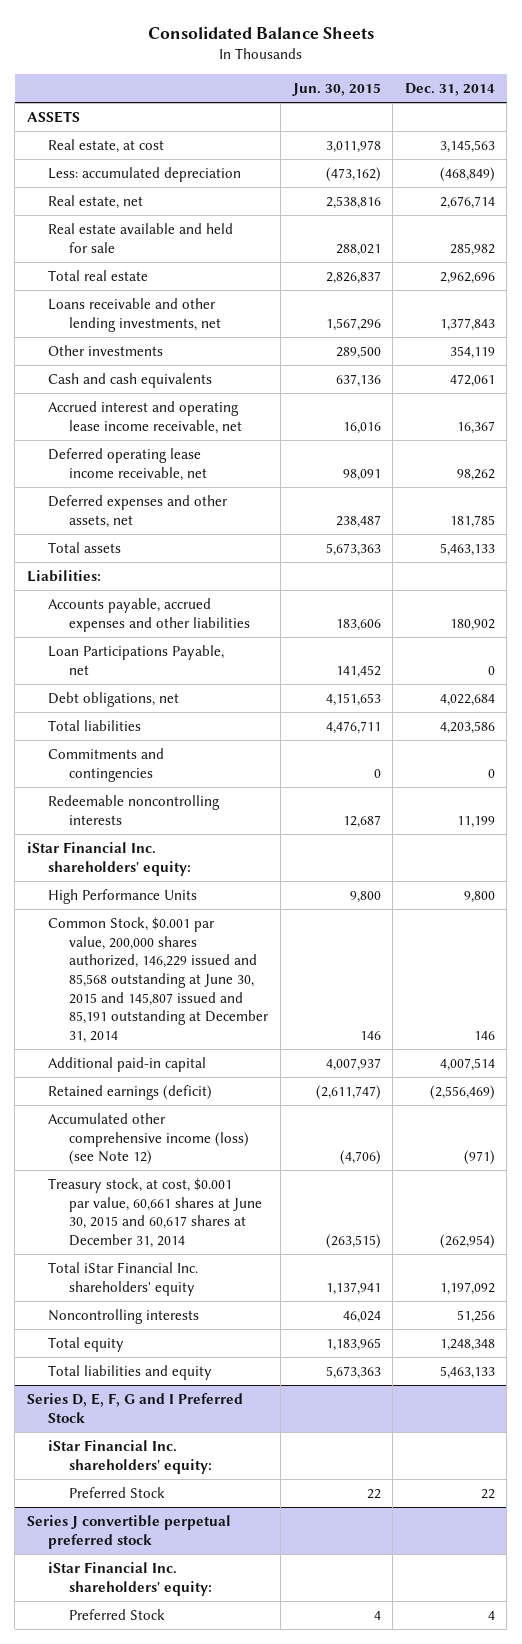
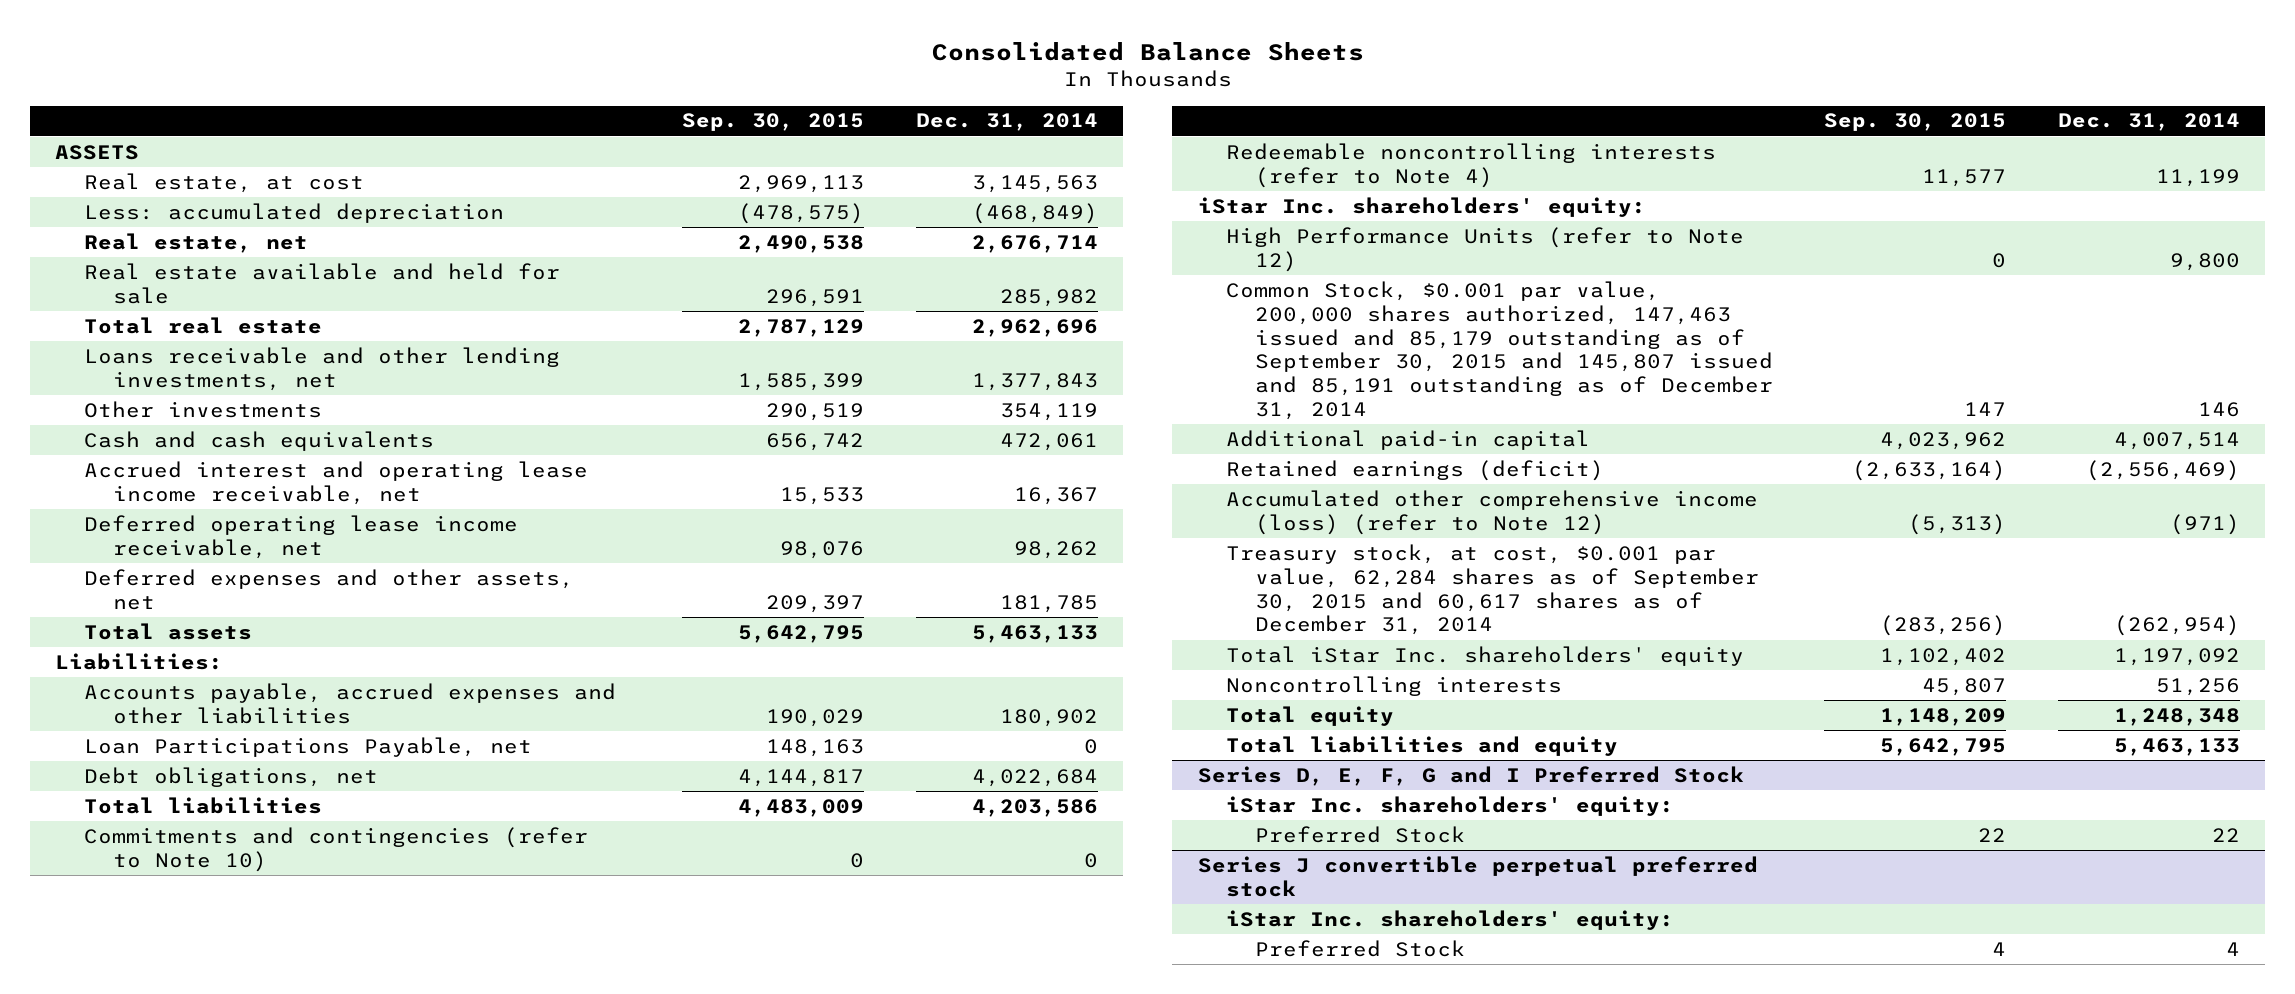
- | Jun. 30, 2015 | Dec. 31, 2014
+ | Sep. 30, 2015 | Dec. 31, 2014
- Commitments and contingencies | 0 | 0
- Redeemable noncontrolling interests | 12,687 | 11,199
- iStar Financial Inc. shareholders' equity:
- High Performance Units | 9,800 | 9,800
- Common Stock, $0.001 par value, 200,000 shares authorized, 146,229 issued and 85,568 outstanding at June 30, 2015 and 145,807 issued and 85,191 outstanding at December 31, 2014 | 146 | 146
+ Commitments and contingencies (refer to Note 10) | 0 | 0
+ Redeemable noncontrolling interests (refer to Note 4) | 11,577 | 11,199
+ iStar Inc. shareholders' equity:
+ High Performance Units (refer to Note 12) | 0 | 9,800
+ Common Stock, $0.001 par value, 200,000 shares authorized, 147,463 issued and 85,179 outstanding as of September 30, 2015 and 145,807 issued and 85,191 outstanding as of December 31, 2014 | 147 | 146
- Accumulated other comprehensive income (loss) (see Note 12) | (4,706) | (971)
- Treasury stock, at cost, $0.001 par value, 60,661 shares at June 30, 2015 and 60,617 shares at December 31, 2014 | (263,515) | (262,954)
- Total iStar Financial Inc. shareholders' equity | 1,137,941 | 1,197,092
+ Accumulated other comprehensive income (loss) (refer to Note 12) | (5,313) | (971)
+ Treasury stock, at cost, $0.001 par value, 62,284 shares as of September 30, 2015 and 60,617 shares as of December 31, 2014 | (283,256) | (262,954)
+ Total iStar Inc. shareholders' equity | 1,102,402 | 1,197,092
@ Series D, E, F, G and I Preferred Stock
- iStar Financial Inc. shareholders' equity:
+ iStar Inc. shareholders' equity:
@ Series J convertible perpetual preferred stock
- iStar Financial Inc. shareholders' equity:
+ iStar Inc. shareholders' equity:

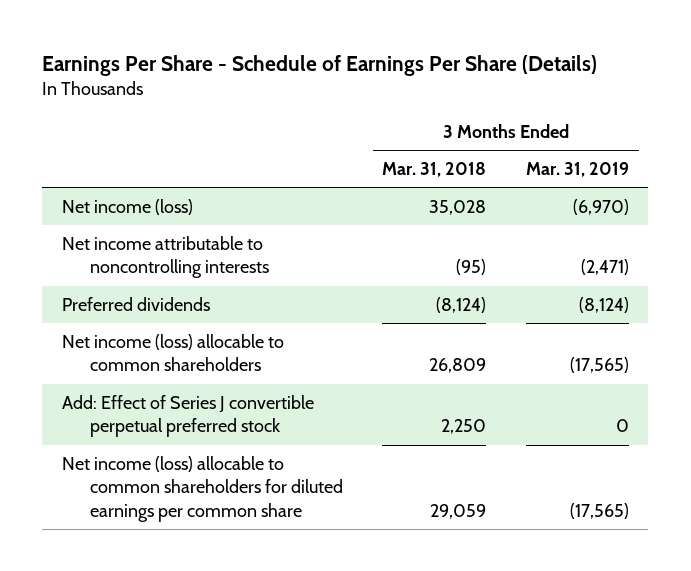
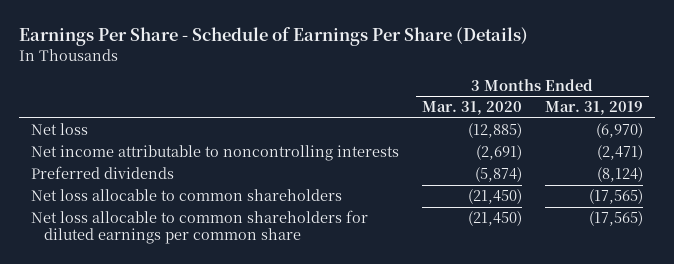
- | 3 Months Ended Mar. 31, 2018 | 3 Months Ended Mar. 31, 2019
+ | 3 Months Ended Mar. 31, 2020 | 3 Months Ended Mar. 31, 2019
- Net income (loss) | 35,028 | (6,970)
+ Net loss | (12,885) | (6,970)
- Net income (loss) allocable to common shareholders | 26,809 | (17,565)
- Add: Effect of Series J convertible perpetual preferred stock | 2,250 | 0
- Net income (loss) allocable to common shareholders for diluted earnings per common share | 29,059 | (17,565)
+ Net loss allocable to common shareholders | (21,450) | (17,565)
+ Net loss allocable to common shareholders for diluted earnings per common share | (21,450) | (17,565)

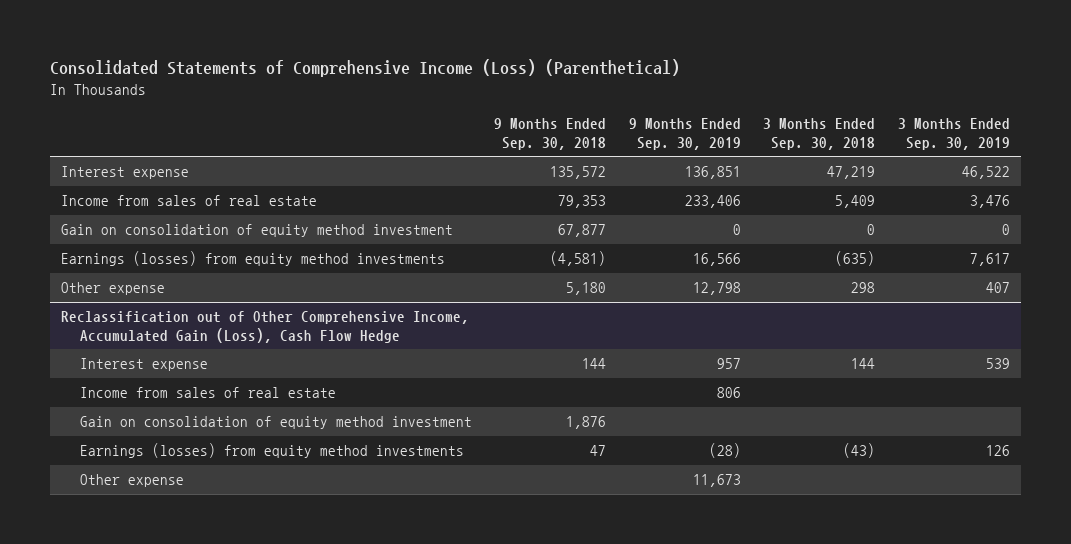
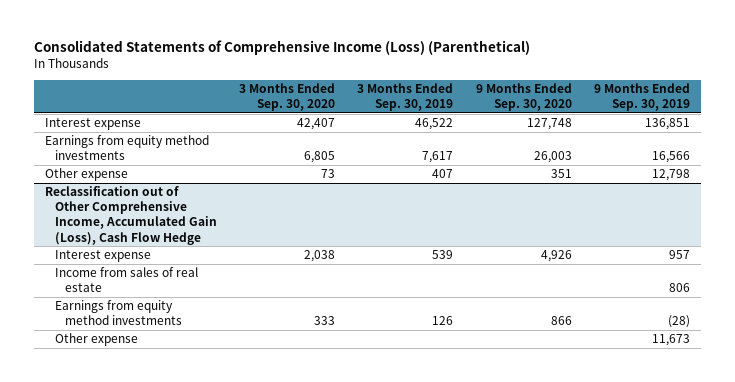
- | 9 Months Ended Sep. 30, 2018 | 9 Months Ended Sep. 30, 2019 | 3 Months Ended Sep. 30, 2018 | 3 Months Ended Sep. 30, 2019
+ | 3 Months Ended Sep. 30, 2020 | 3 Months Ended Sep. 30, 2019 | 9 Months Ended Sep. 30, 2020 | 9 Months Ended Sep. 30, 2019
- Income from sales of real estate | 79,353 | 233,406 | 5,409 | 3,476
- Gain on consolidation of equity method investment | 67,877 | 0 | 0 | 0
- Earnings (losses) from equity method investments | (4,581) | 16,566 | (635) | 7,617
+ Earnings from equity method investments | 6,805 | 7,617 | 26,003 | 16,566
@ Reclassification out of Other Comprehensive Income, Accumulated Gain (Loss), Cash Flow Hedge
- Gain on consolidation of equity method investment | 1,876 | | |
- Earnings (losses) from equity method investments | 47 | (28) | (43) | 126
+ Earnings from equity method investments | 333 | 126 | 866 | (28)

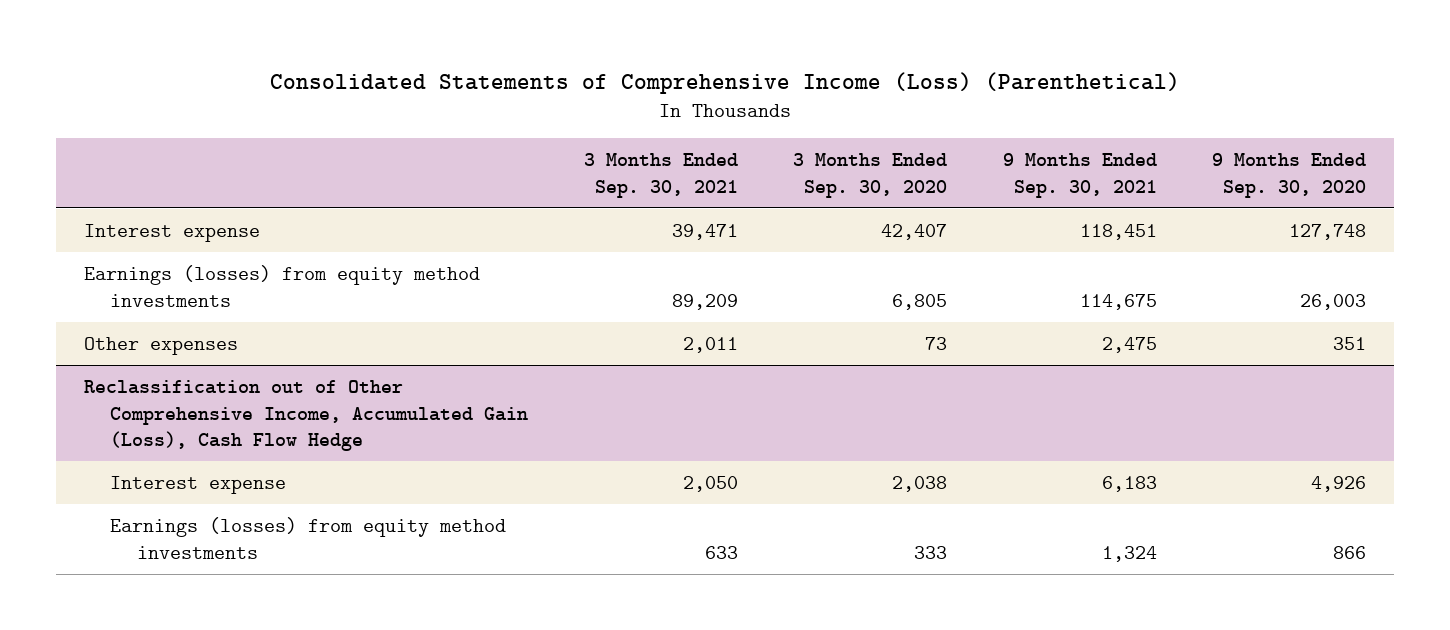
- | 3 Months Ended Sep. 30, 2020 | 3 Months Ended Sep. 30, 2019 | 9 Months Ended Sep. 30, 2020 | 9 Months Ended Sep. 30, 2019
+ | 3 Months Ended Sep. 30, 2021 | 3 Months Ended Sep. 30, 2020 | 9 Months Ended Sep. 30, 2021 | 9 Months Ended Sep. 30, 2020
- Earnings from equity method investments | 6,805 | 7,617 | 26,003 | 16,566
- Other expense | 73 | 407 | 351 | 12,798
+ Earnings (losses) from equity method investments | 89,209 | 6,805 | 114,675 | 26,003
+ Other expenses | 2,011 | 73 | 2,475 | 351
@ Reclassification out of Other Comprehensive Income, Accumulated Gain (Loss), Cash Flow Hedge
- Income from sales of real estate | | | | 806
- Earnings from equity method investments | 333 | 126 | 866 | (28)
- Other expense | | | | 11,673
+ Earnings (losses) from equity method investments | 633 | 333 | 1,324 | 866

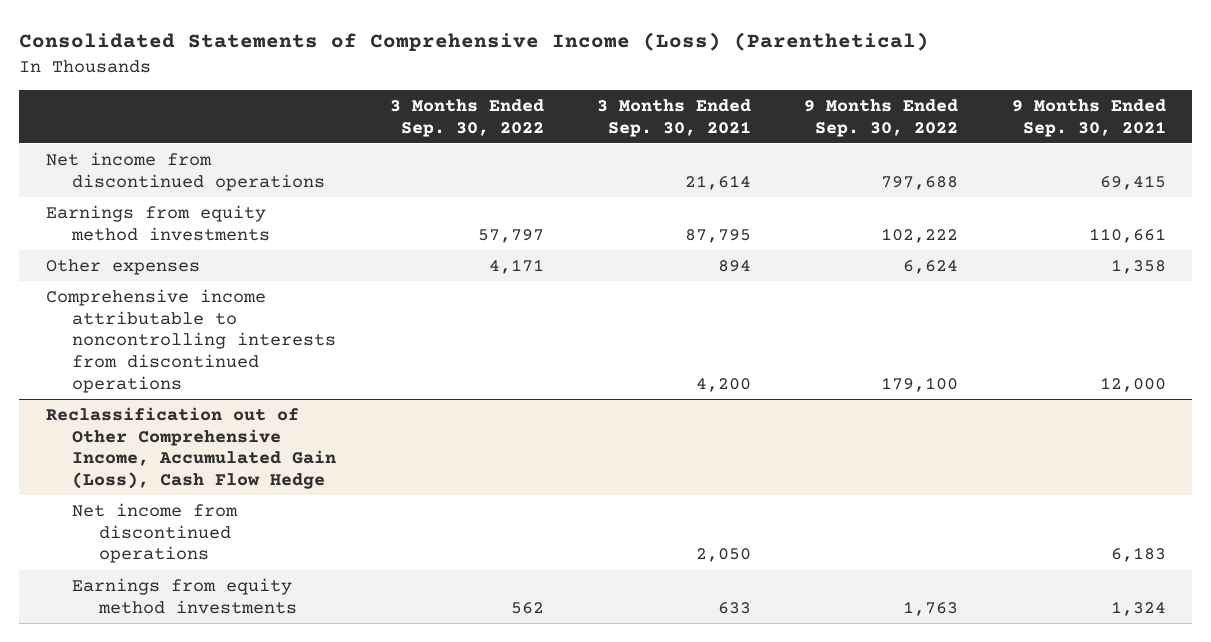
- | 3 Months Ended Sep. 30, 2021 | 3 Months Ended Sep. 30, 2020 | 9 Months Ended Sep. 30, 2021 | 9 Months Ended Sep. 30, 2020
+ | 3 Months Ended Sep. 30, 2022 | 3 Months Ended Sep. 30, 2021 | 9 Months Ended Sep. 30, 2022 | 9 Months Ended Sep. 30, 2021
- Interest expense | 39,471 | 42,407 | 118,451 | 127,748
- Earnings (losses) from equity method investments | 89,209 | 6,805 | 114,675 | 26,003
- Other expenses | 2,011 | 73 | 2,475 | 351
+ Net income from discontinued operations | | 21,614 | 797,688 | 69,415
+ Earnings from equity method investments | 57,797 | 87,795 | 102,222 | 110,661
+ Other expenses | 4,171 | 894 | 6,624 | 1,358
+ Comprehensive income attributable to noncontrolling interests from discontinued operations | | 4,200 | 179,100 | 12,000
@ Reclassification out of Other Comprehensive Income, Accumulated Gain (Loss), Cash Flow Hedge
- Interest expense | 2,050 | 2,038 | 6,183 | 4,926
- Earnings (losses) from equity method investments | 633 | 333 | 1,324 | 866
+ Net income from discontinued operations | | 2,050 | | 6,183
+ Earnings from equity method investments | 562 | 633 | 1,763 | 1,324

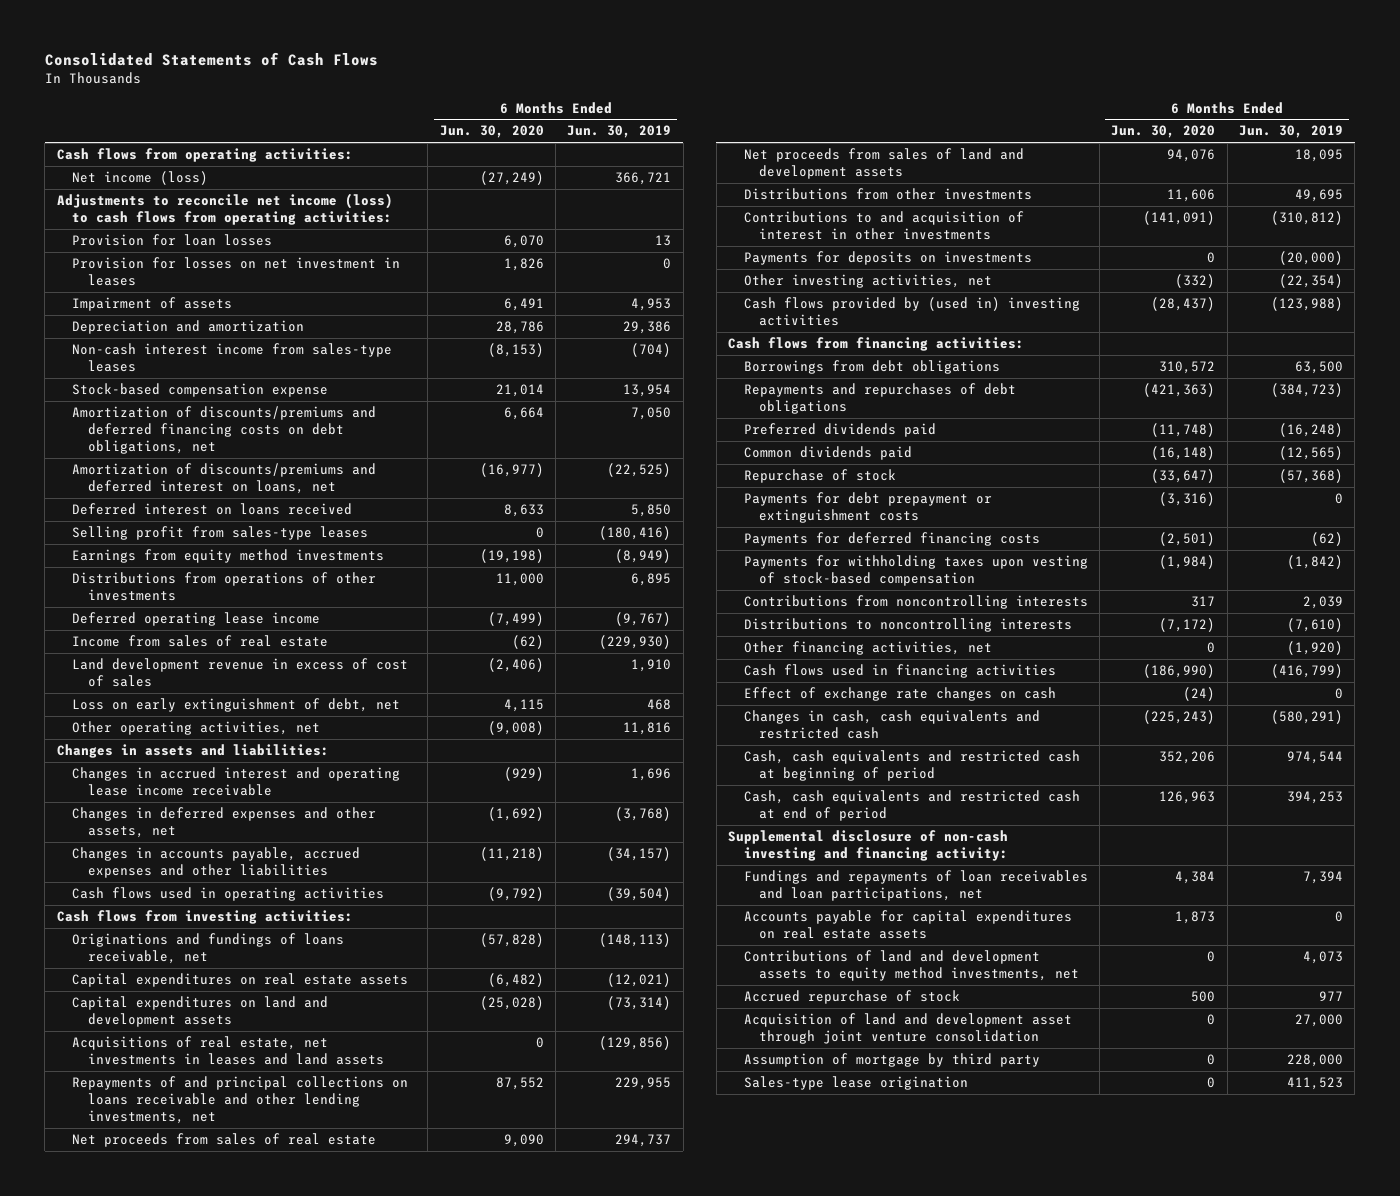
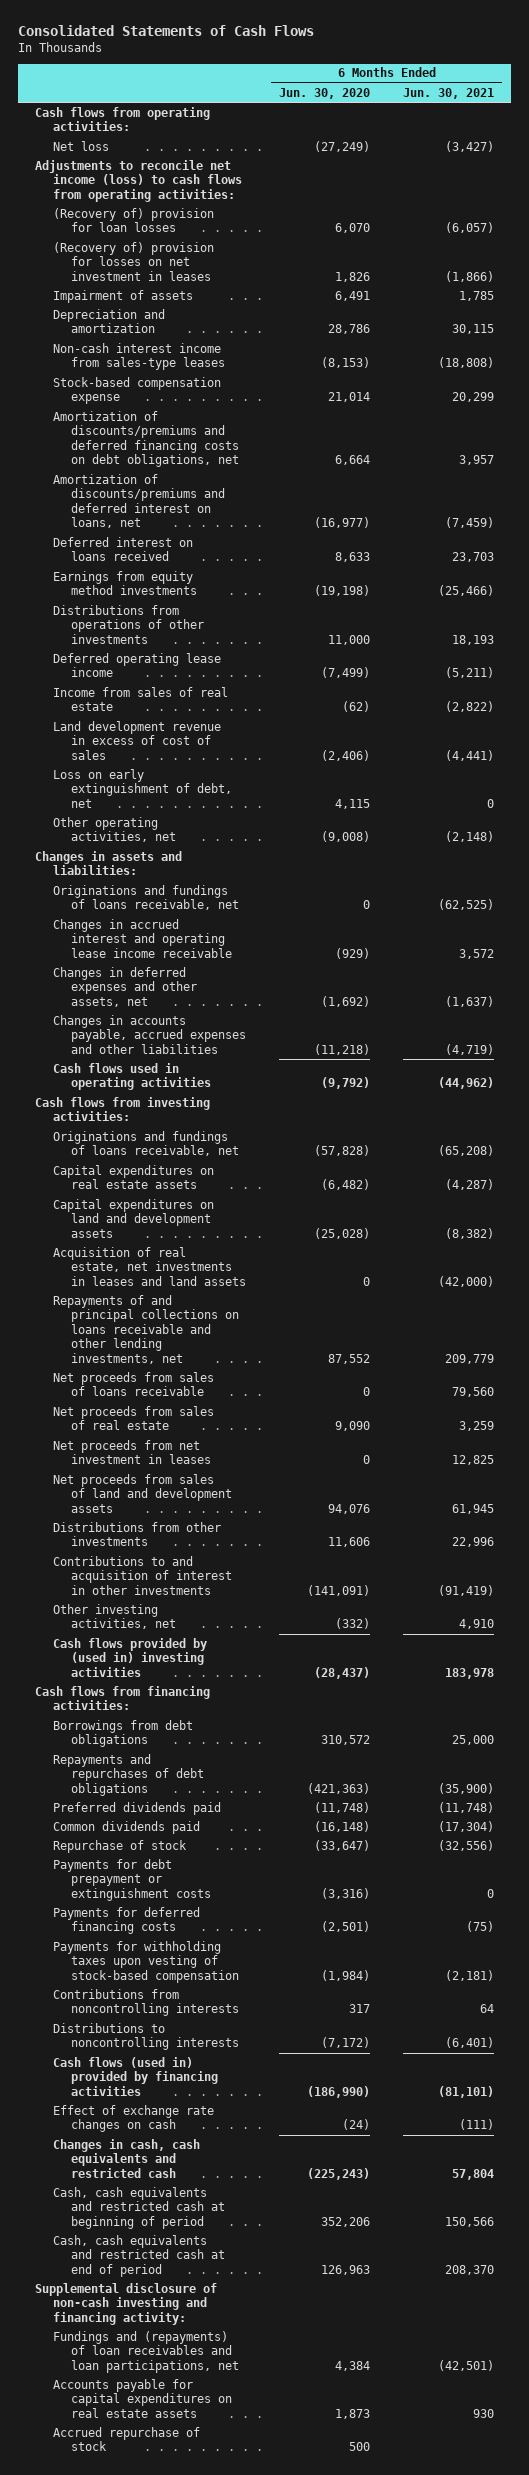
- | 6 Months Ended Jun. 30, 2020 | 6 Months Ended Jun. 30, 2019
+ | 6 Months Ended Jun. 30, 2020 | 6 Months Ended Jun. 30, 2021
- Net income (loss) | (27,249) | 366,721
+ Net loss | (27,249) | (3,427)
- Provision for loan losses | 6,070 | 13
- Provision for losses on net investment in leases | 1,826 | 0
+ (Recovery of) provision for loan losses | 6,070 | (6,057)
+ (Recovery of) provision for losses on net investment in leases | 1,826 | (1,866)
- Selling profit from sales-type leases | 0 | (180,416)
+ Originations and fundings of loans receivable, net | 0 | (62,525)
- Acquisitions of real estate, net investments in leases and land assets | 0 | (129,856)
+ Acquisition of real estate, net investments in leases and land assets | 0 | (42,000)
+ Net proceeds from sales of loans receivable | 0 | 79,560
+ Net proceeds from net investment in leases | 0 | 12,825
- Payments for deposits on investments | 0 | (20,000)
- Other financing activities, net | 0 | (1,920)
- Cash flows used in financing activities | (186,990) | (416,799)
+ Cash flows (used in) provided by financing activities | (186,990) | (81,101)
- Fundings and repayments of loan receivables and loan participations, net | 4,384 | 7,394
+ Fundings and (repayments) of loan receivables and loan participations, net | 4,384 | (42,501)
- Contributions of land and development assets to equity method investments, net | 0 | 4,073
- Acquisition of land and development asset through joint venture consolidation | 0 | 27,000
- Assumption of mortgage by third party | 0 | 228,000
- Sales-type lease origination | 0 | 411,523

